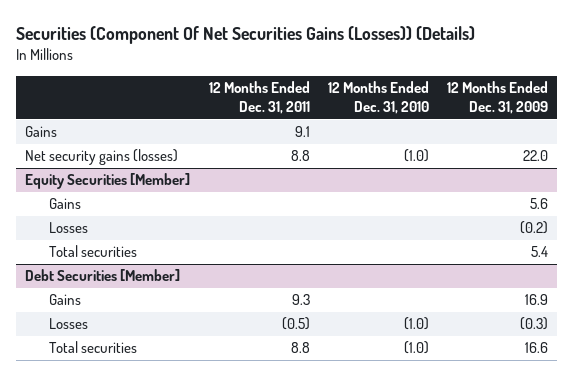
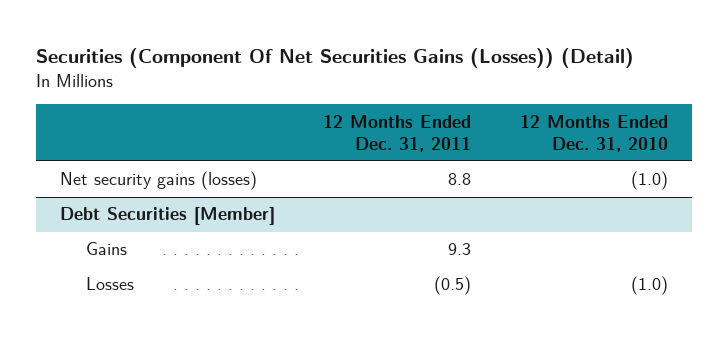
- Securities (Component Of Net Securities Gains (Losses)) (Details)
+ Securities (Component Of Net Securities Gains (Losses)) (Detail)
- | 12 Months Ended Dec. 31, 2011 | 12 Months Ended Dec. 31, 2010 | 12 Months Ended Dec. 31, 2009
+ | 12 Months Ended Dec. 31, 2011 | 12 Months Ended Dec. 31, 2010
- Gains | 9.1 | |
- Equity Securities [Member]
- Gains | | | 5.6
- Losses | | | (0.2)
- Total securities | | | 5.4
@ Debt Securities [Member]
- Total securities | 8.8 | (1.0) | 16.6

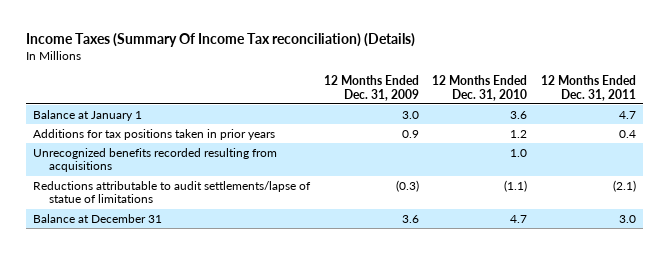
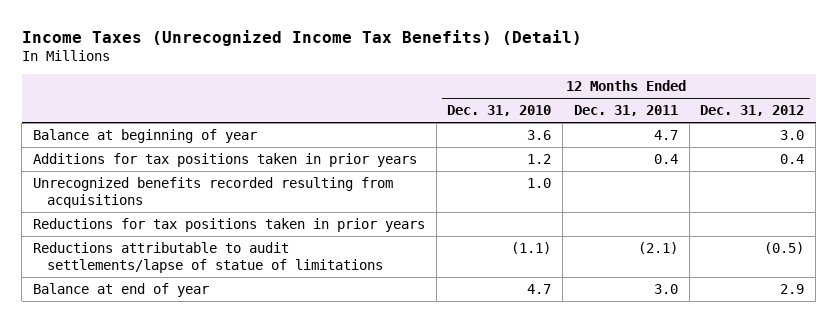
- Income Taxes (Summary Of Income Tax reconciliation) (Details)
+ Income Taxes (Unrecognized Income Tax Benefits) (Detail)
- | 12 Months Ended Dec. 31, 2009 | 12 Months Ended Dec. 31, 2010 | 12 Months Ended Dec. 31, 2011
+ | 12 Months Ended Dec. 31, 2010 | 12 Months Ended Dec. 31, 2011 | 12 Months Ended Dec. 31, 2012
- Balance at January 1 | 3.0 | 3.6 | 4.7
+ Balance at beginning of year | 3.6 | 4.7 | 3.0
+ Reductions for tax positions taken in prior years
- Balance at December 31 | 3.6 | 4.7 | 3.0
+ Balance at end of year | 4.7 | 3.0 | 2.9

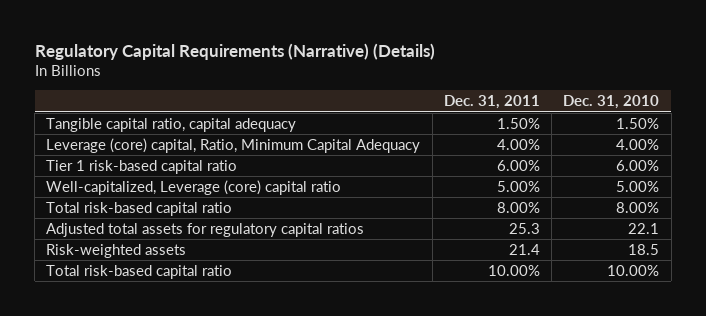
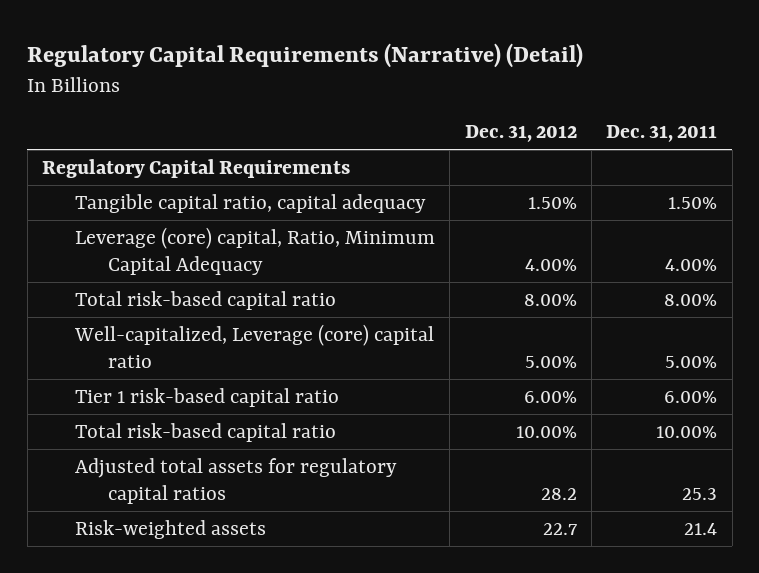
- Regulatory Capital Requirements (Narrative) (Details)
+ Regulatory Capital Requirements (Narrative) (Detail)
- | Dec. 31, 2011 | Dec. 31, 2010
+ | Dec. 31, 2012 | Dec. 31, 2011
+ Regulatory Capital Requirements
moved down: Well-capitalized, Leverage (core) capital ratio | 5.00% | 5.00%
moved down: Tier 1 risk-based capital ratio | 6.00% | 6.00%
moved up: Total risk-based capital ratio | 10.00% | 10.00%

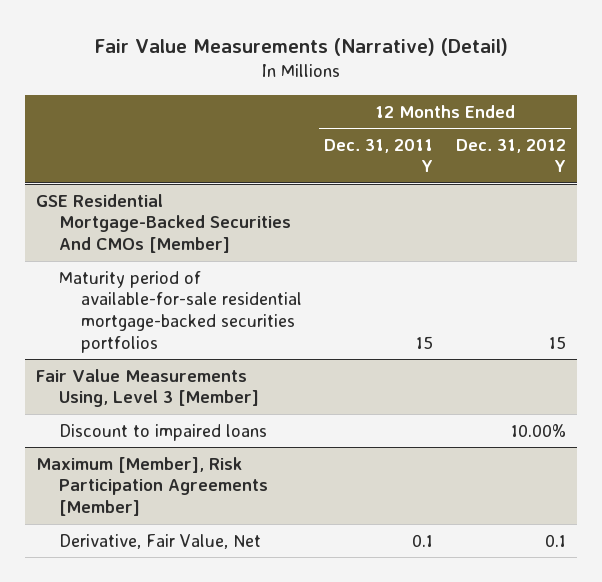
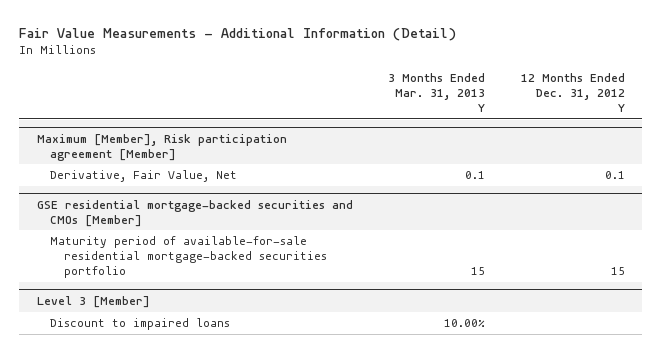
- Fair Value Measurements (Narrative) (Detail)
+ Fair Value Measurements - Additional Information (Detail)
- | 12 Months Ended Dec. 31, 2011 Y | 12 Months Ended Dec. 31, 2012 Y
+ | 3 Months Ended Mar. 31, 2013 Y | 12 Months Ended Dec. 31, 2012 Y
- GSE Residential Mortgage-Backed Securities And CMOs [Member]
- Maturity period of available-for-sale residential mortgage-backed securities portfolios | 15 | 15
- Fair Value Measurements Using, Level 3 [Member]
- Discount to impaired loans | | 10.00%
- Maximum [Member], Risk Participation Agreements [Member]
+ Maximum [Member], Risk participation agreement [Member]
+ GSE residential mortgage-backed securities and CMOs [Member]
+ Maturity period of available-for-sale residential mortgage-backed securities portfolio | 15 | 15
+ Level 3 [Member]
+ Discount to impaired loans | 10.00% |

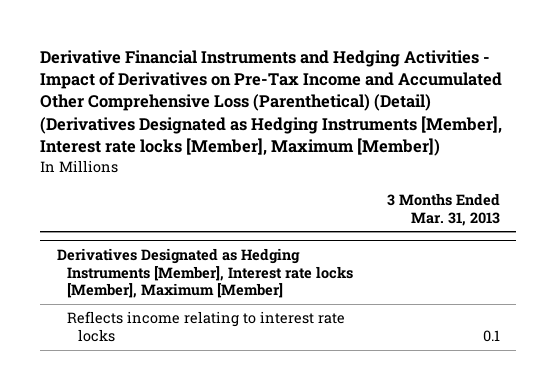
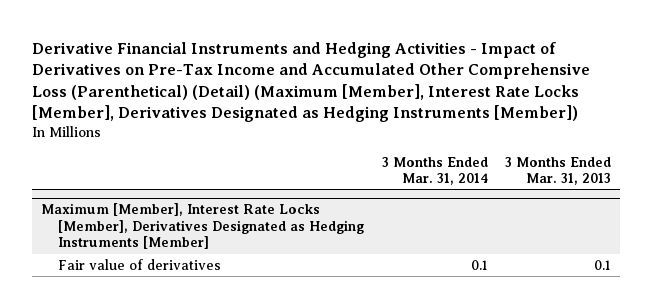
- Derivative Financial Instruments and Hedging Activities - Impact of Derivatives on Pre-Tax Income and Accumulated Other Comprehensive Loss (Parenthetical) (Detail) (Derivatives Designated as Hedging Instruments [Member], Interest rate locks [Member], Maximum [Member])
+ Derivative Financial Instruments and Hedging Activities - Impact of Derivatives on Pre-Tax Income and Accumulated Other Comprehensive Loss (Parenthetical) (Detail) (Maximum [Member], Interest Rate Locks [Member], Derivatives Designated as Hedging Instruments [Member])
- | 3 Months Ended Mar. 31, 2013
+ | 3 Months Ended Mar. 31, 2014 | 3 Months Ended Mar. 31, 2013
- Derivatives Designated as Hedging Instruments [Member], Interest rate locks [Member], Maximum [Member]
- Reflects income relating to interest rate locks | 0.1
+ Maximum [Member], Interest Rate Locks [Member], Derivatives Designated as Hedging Instruments [Member]
+ Fair value of derivatives | 0.1 | 0.1

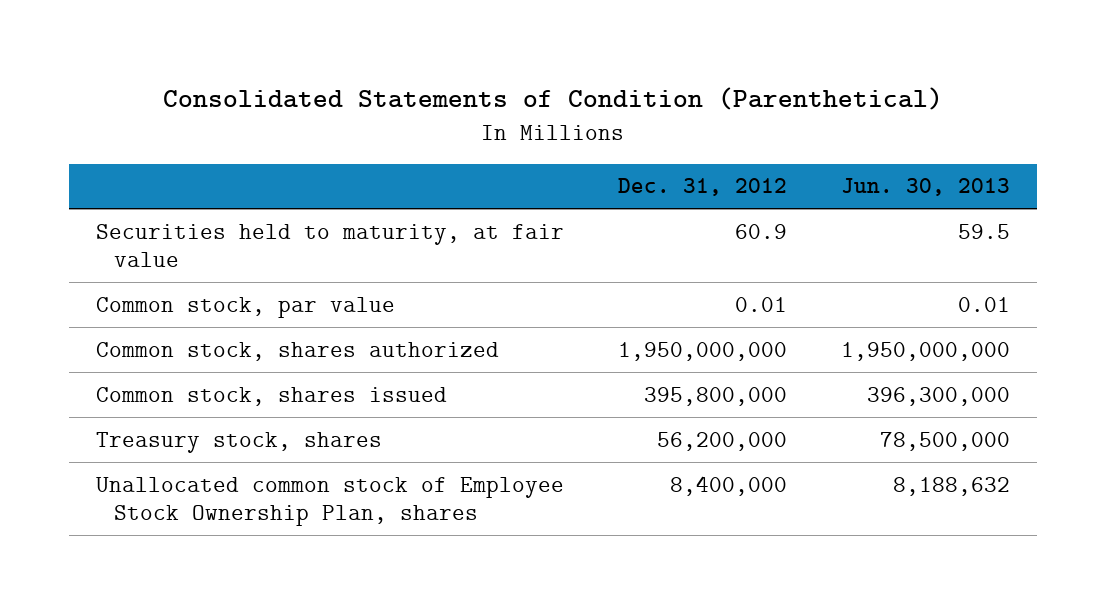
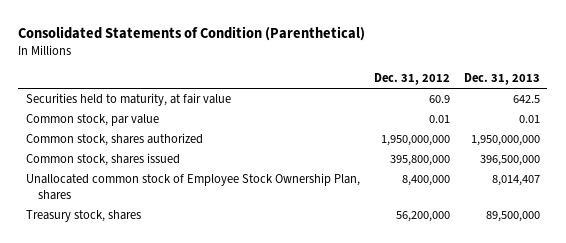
- | Dec. 31, 2012 | Jun. 30, 2013
+ | Dec. 31, 2012 | Dec. 31, 2013
moved down: Treasury stock, shares | 56,200,000 | 89,500,000

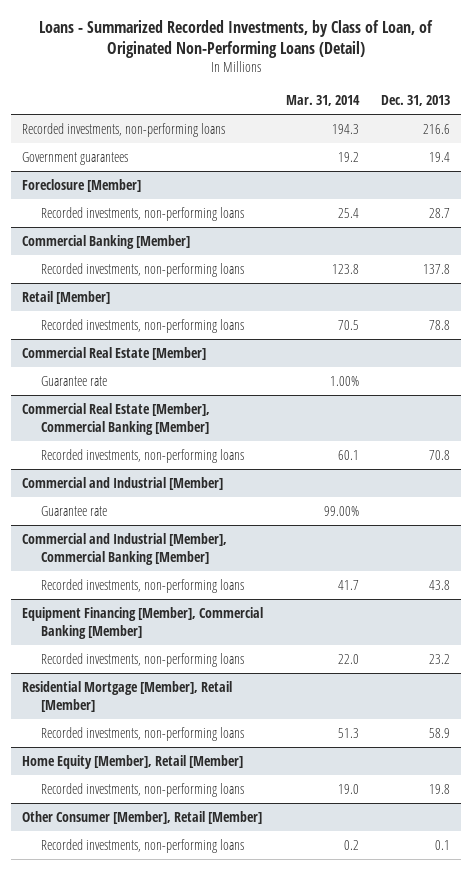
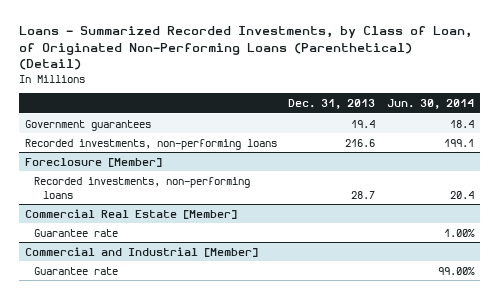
- Loans - Summarized Recorded Investments, by Class of Loan, of Originated Non-Performing Loans (Detail)
+ Loans - Summarized Recorded Investments, by Class of Loan, of Originated Non-Performing Loans (Parenthetical) (Detail)
- | Mar. 31, 2014 | Dec. 31, 2013
+ | Dec. 31, 2013 | Jun. 30, 2014
moved down: Recorded investments, non-performing loans | 216.6 | 199.1
- Commercial Banking [Member]
- Recorded investments, non-performing loans | 123.8 | 137.8
- Retail [Member]
- Recorded investments, non-performing loans | 70.5 | 78.8
- Commercial Real Estate [Member], Commercial Banking [Member]
- Recorded investments, non-performing loans | 60.1 | 70.8
- Commercial and Industrial [Member], Commercial Banking [Member]
- Recorded investments, non-performing loans | 41.7 | 43.8
- Equipment Financing [Member], Commercial Banking [Member]
- Recorded investments, non-performing loans | 22.0 | 23.2
- Residential Mortgage [Member], Retail [Member]
- Recorded investments, non-performing loans | 51.3 | 58.9
- Home Equity [Member], Retail [Member]
- Recorded investments, non-performing loans | 19.0 | 19.8
- Other Consumer [Member], Retail [Member]
- Recorded investments, non-performing loans | 0.2 | 0.1

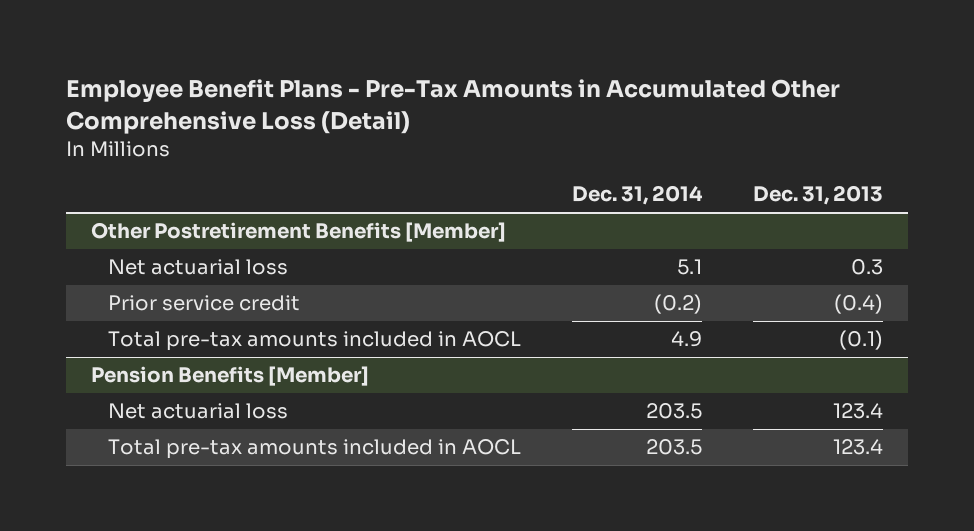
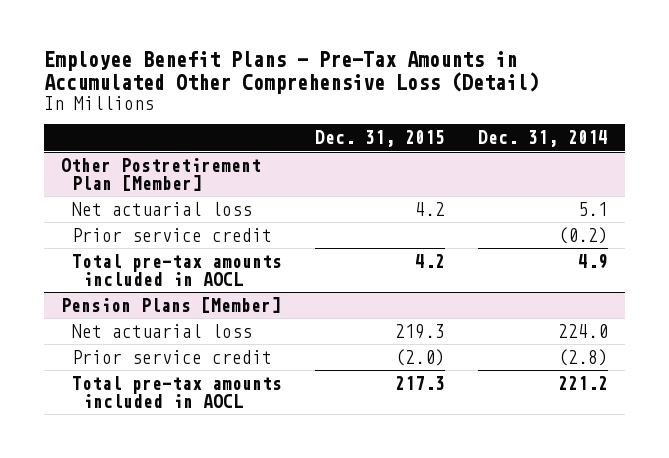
- | Dec. 31, 2014 | Dec. 31, 2013
+ | Dec. 31, 2015 | Dec. 31, 2014
- Other Postretirement Benefits [Member]
+ Other Postretirement Plan [Member]
- Pension Benefits [Member]
- Net actuarial loss | 203.5 | 123.4
- Total pre-tax amounts included in AOCL | 203.5 | 123.4
+ Pension Plans [Member]
+ Net actuarial loss | 219.3 | 224.0
+ Prior service credit | (2.0) | (2.8)
+ Total pre-tax amounts included in AOCL | 217.3 | 221.2

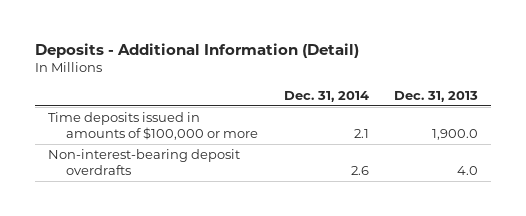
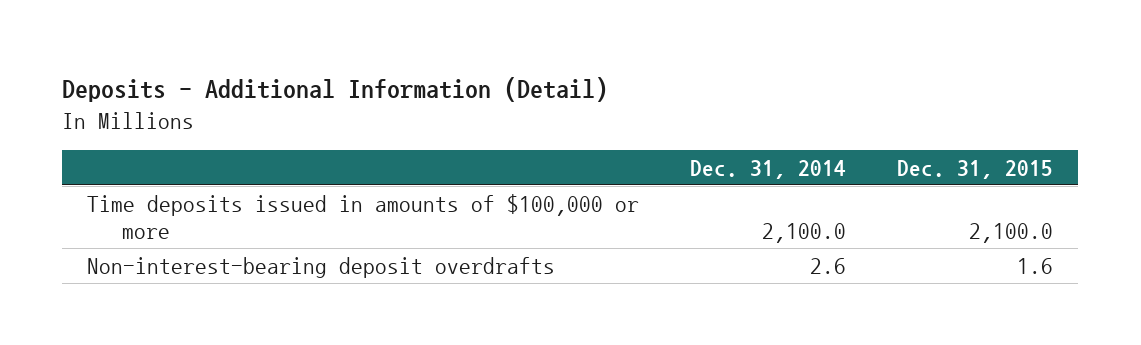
- | Dec. 31, 2014 | Dec. 31, 2013
+ | Dec. 31, 2014 | Dec. 31, 2015
- Time deposits issued in amounts of $100,000 or more | 2.1 | 1,900.0
+ Time deposits issued in amounts of $100,000 or more | 2,100.0 | 2,100.0

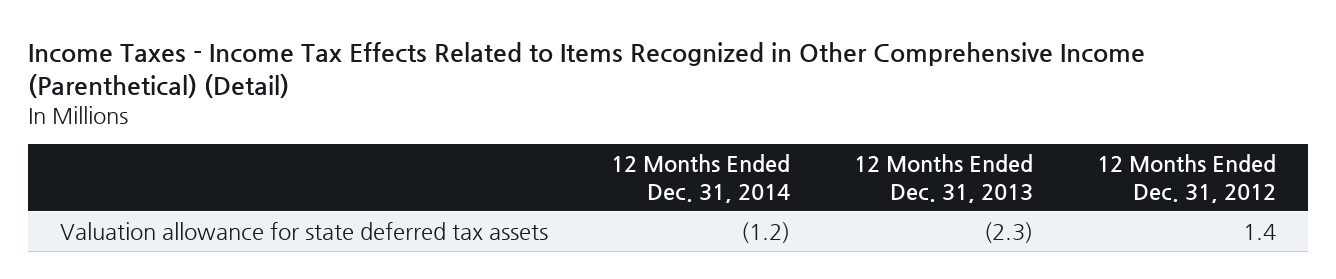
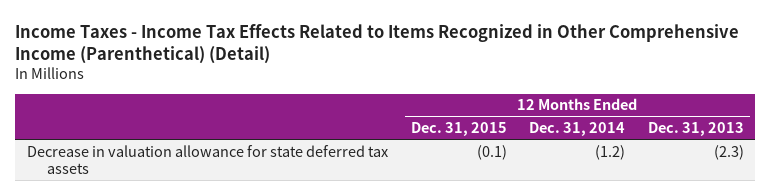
- | 12 Months Ended Dec. 31, 2014 | 12 Months Ended Dec. 31, 2013 | 12 Months Ended Dec. 31, 2012
+ | 12 Months Ended Dec. 31, 2015 | 12 Months Ended Dec. 31, 2014 | 12 Months Ended Dec. 31, 2013
- Valuation allowance for state deferred tax assets | (1.2) | (2.3) | 1.4
+ Decrease in valuation allowance for state deferred tax assets | (0.1) | (1.2) | (2.3)

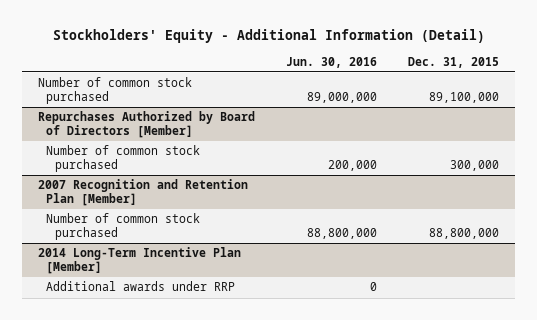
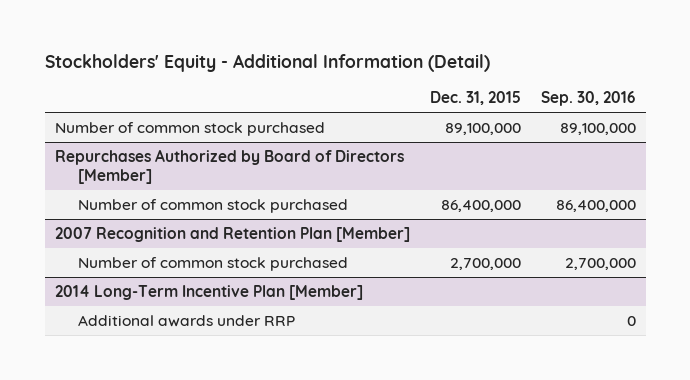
- | Jun. 30, 2016 | Dec. 31, 2015
+ | Dec. 31, 2015 | Sep. 30, 2016
@ Repurchases Authorized by Board of Directors [Member]
- Number of common stock purchased | 200,000 | 300,000
+ Number of common stock purchased | 86,400,000 | 86,400,000
@ 2007 Recognition and Retention Plan [Member]
- Number of common stock purchased | 88,800,000 | 88,800,000
+ Number of common stock purchased | 2,700,000 | 2,700,000

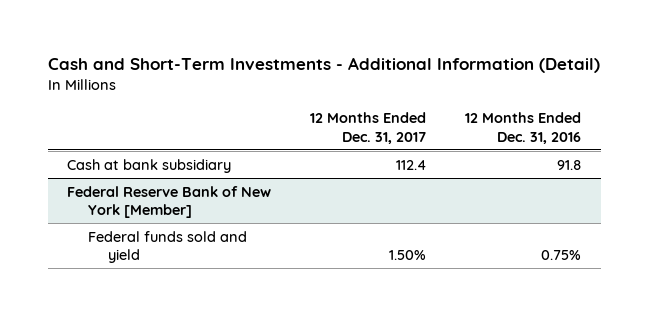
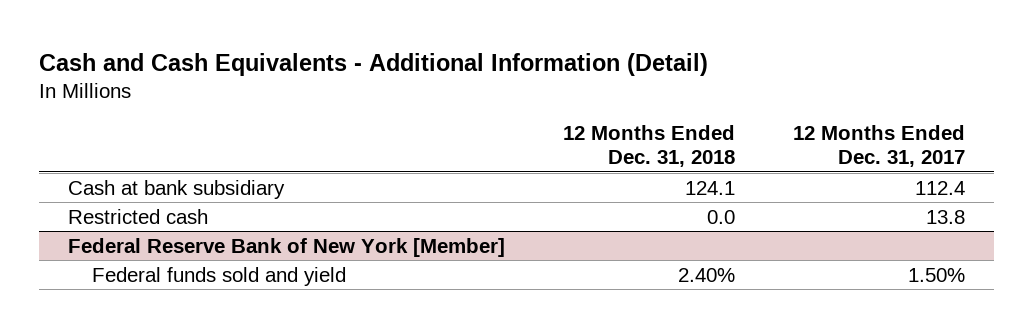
- Cash and Short-Term Investments - Additional Information (Detail)
+ Cash and Cash Equivalents - Additional Information (Detail)
- | 12 Months Ended Dec. 31, 2017 | 12 Months Ended Dec. 31, 2016
+ | 12 Months Ended Dec. 31, 2018 | 12 Months Ended Dec. 31, 2017
+ Restricted cash | 0.0 | 13.8

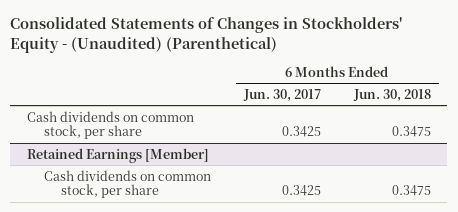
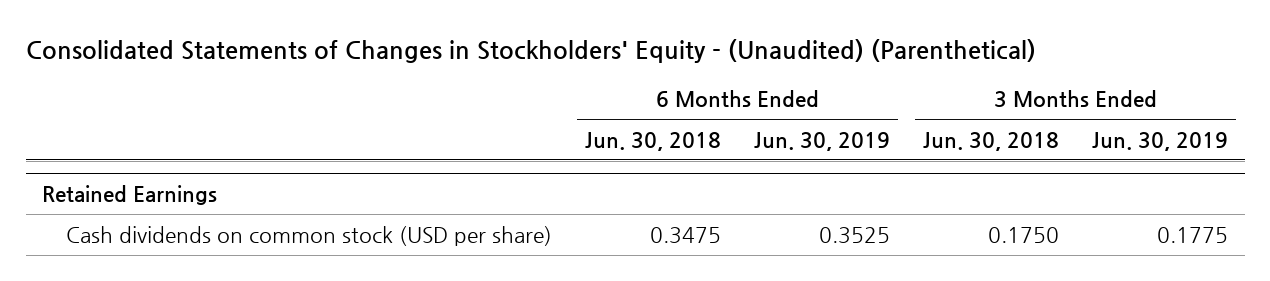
- | 6 Months Ended Jun. 30, 2017 | 6 Months Ended Jun. 30, 2018
+ | 6 Months Ended Jun. 30, 2018 | 6 Months Ended Jun. 30, 2019 | 3 Months Ended Jun. 30, 2018 | 3 Months Ended Jun. 30, 2019
- Cash dividends on common stock, per share | 0.3425 | 0.3475
- Retained Earnings [Member]
- Cash dividends on common stock, per share | 0.3425 | 0.3475
+ Retained Earnings
+ Cash dividends on common stock (USD per share) | 0.3475 | 0.3525 | 0.1750 | 0.1775

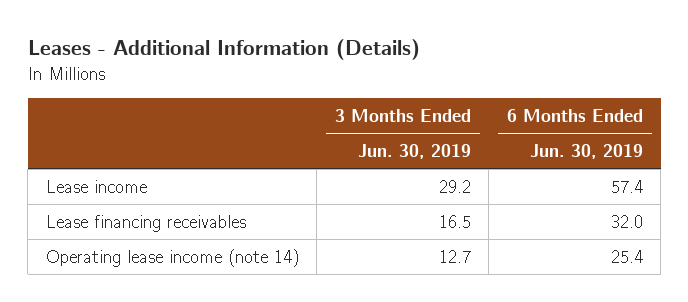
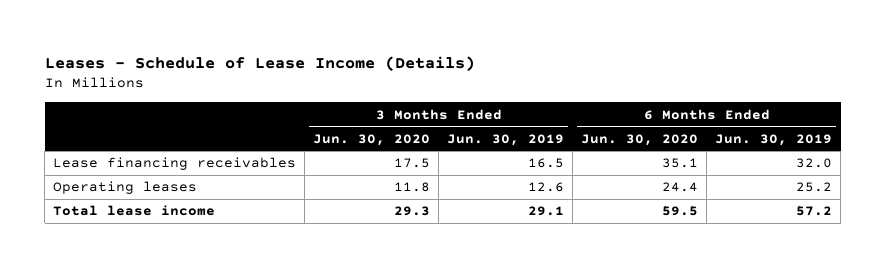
- Leases - Additional Information (Details)
+ Leases - Schedule of Lease Income (Details)
- | 3 Months Ended Jun. 30, 2019 | 6 Months Ended Jun. 30, 2019
+ | 3 Months Ended Jun. 30, 2020 | 3 Months Ended Jun. 30, 2019 | 6 Months Ended Jun. 30, 2020 | 6 Months Ended Jun. 30, 2019
- Lease income | 29.2 | 57.4
- Operating lease income (note 14) | 12.7 | 25.4
+ Operating leases | 11.8 | 12.6 | 24.4 | 25.2
+ Total lease income | 29.3 | 29.1 | 59.5 | 57.2

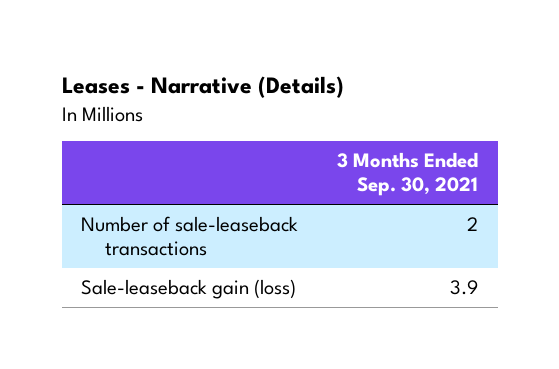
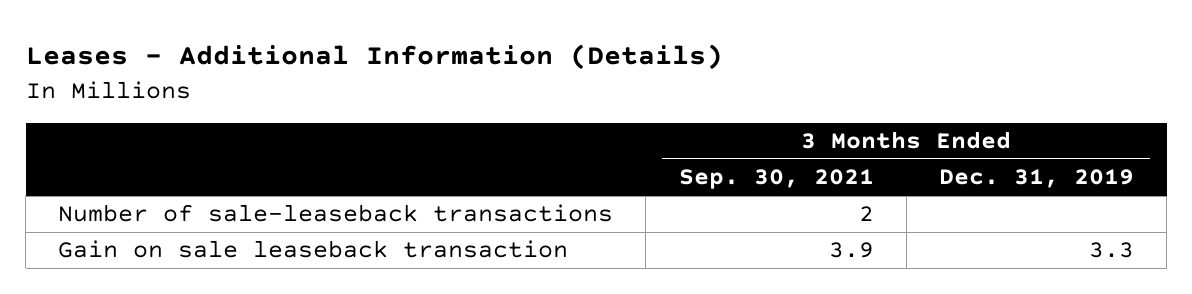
- Leases - Narrative (Details)
+ Leases - Additional Information (Details)
- | 3 Months Ended Sep. 30, 2021
+ | 3 Months Ended Sep. 30, 2021 | 3 Months Ended Dec. 31, 2019
- Sale-leaseback gain (loss) | 3.9
+ Gain on sale leaseback transaction | 3.9 | 3.3

